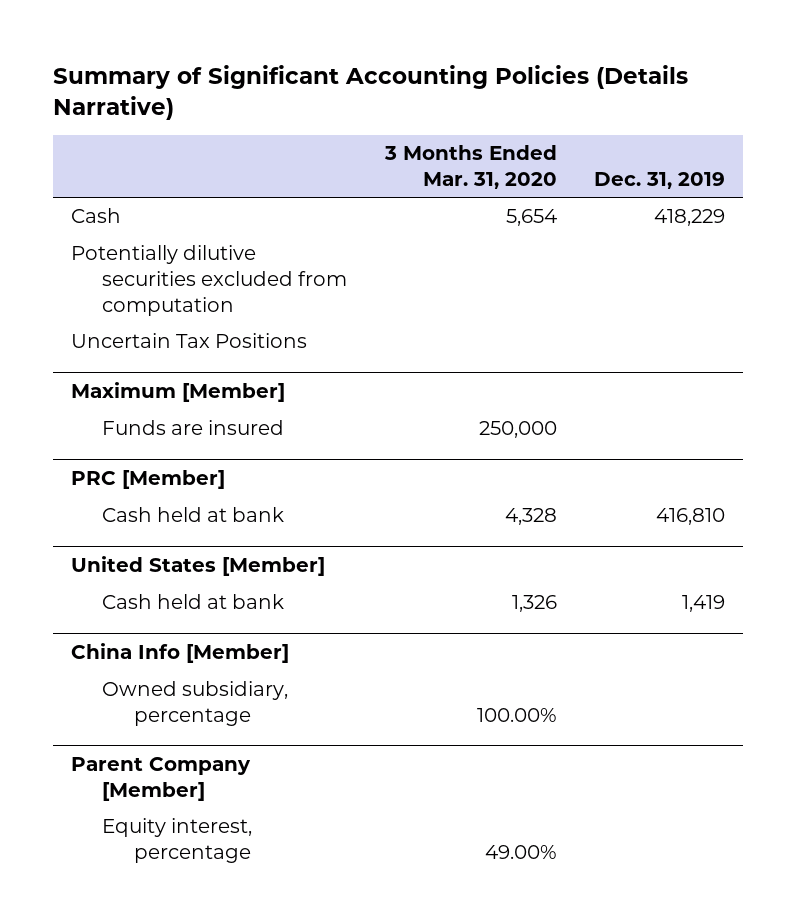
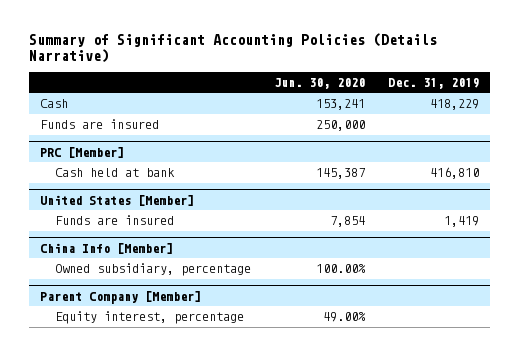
- | 3 Months Ended Mar. 31, 2020 | Dec. 31, 2019
+ | Jun. 30, 2020 | Dec. 31, 2019
- Potentially dilutive securities excluded from computation
- Uncertain Tax Positions
- Maximum [Member]
- Funds are insured | 250,000 |
+ Funds are insured | 250,000 |
@ United States [Member]
- Cash held at bank | 1,326 | 1,419
+ Funds are insured | 7,854 | 1,419

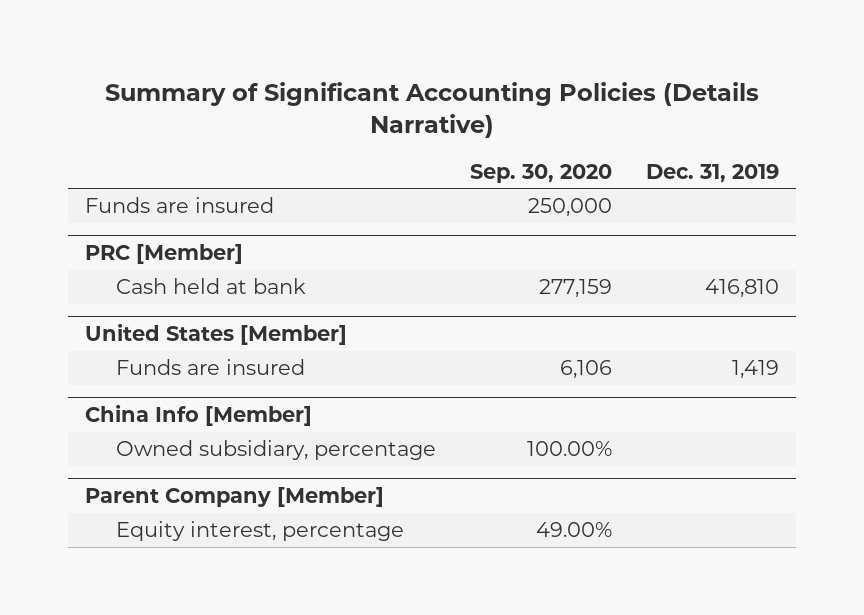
- | Jun. 30, 2020 | Dec. 31, 2019
+ | Sep. 30, 2020 | Dec. 31, 2019
- Cash | 153,241 | 418,229

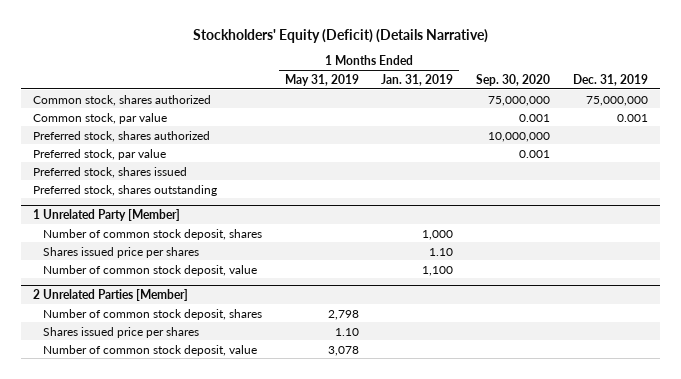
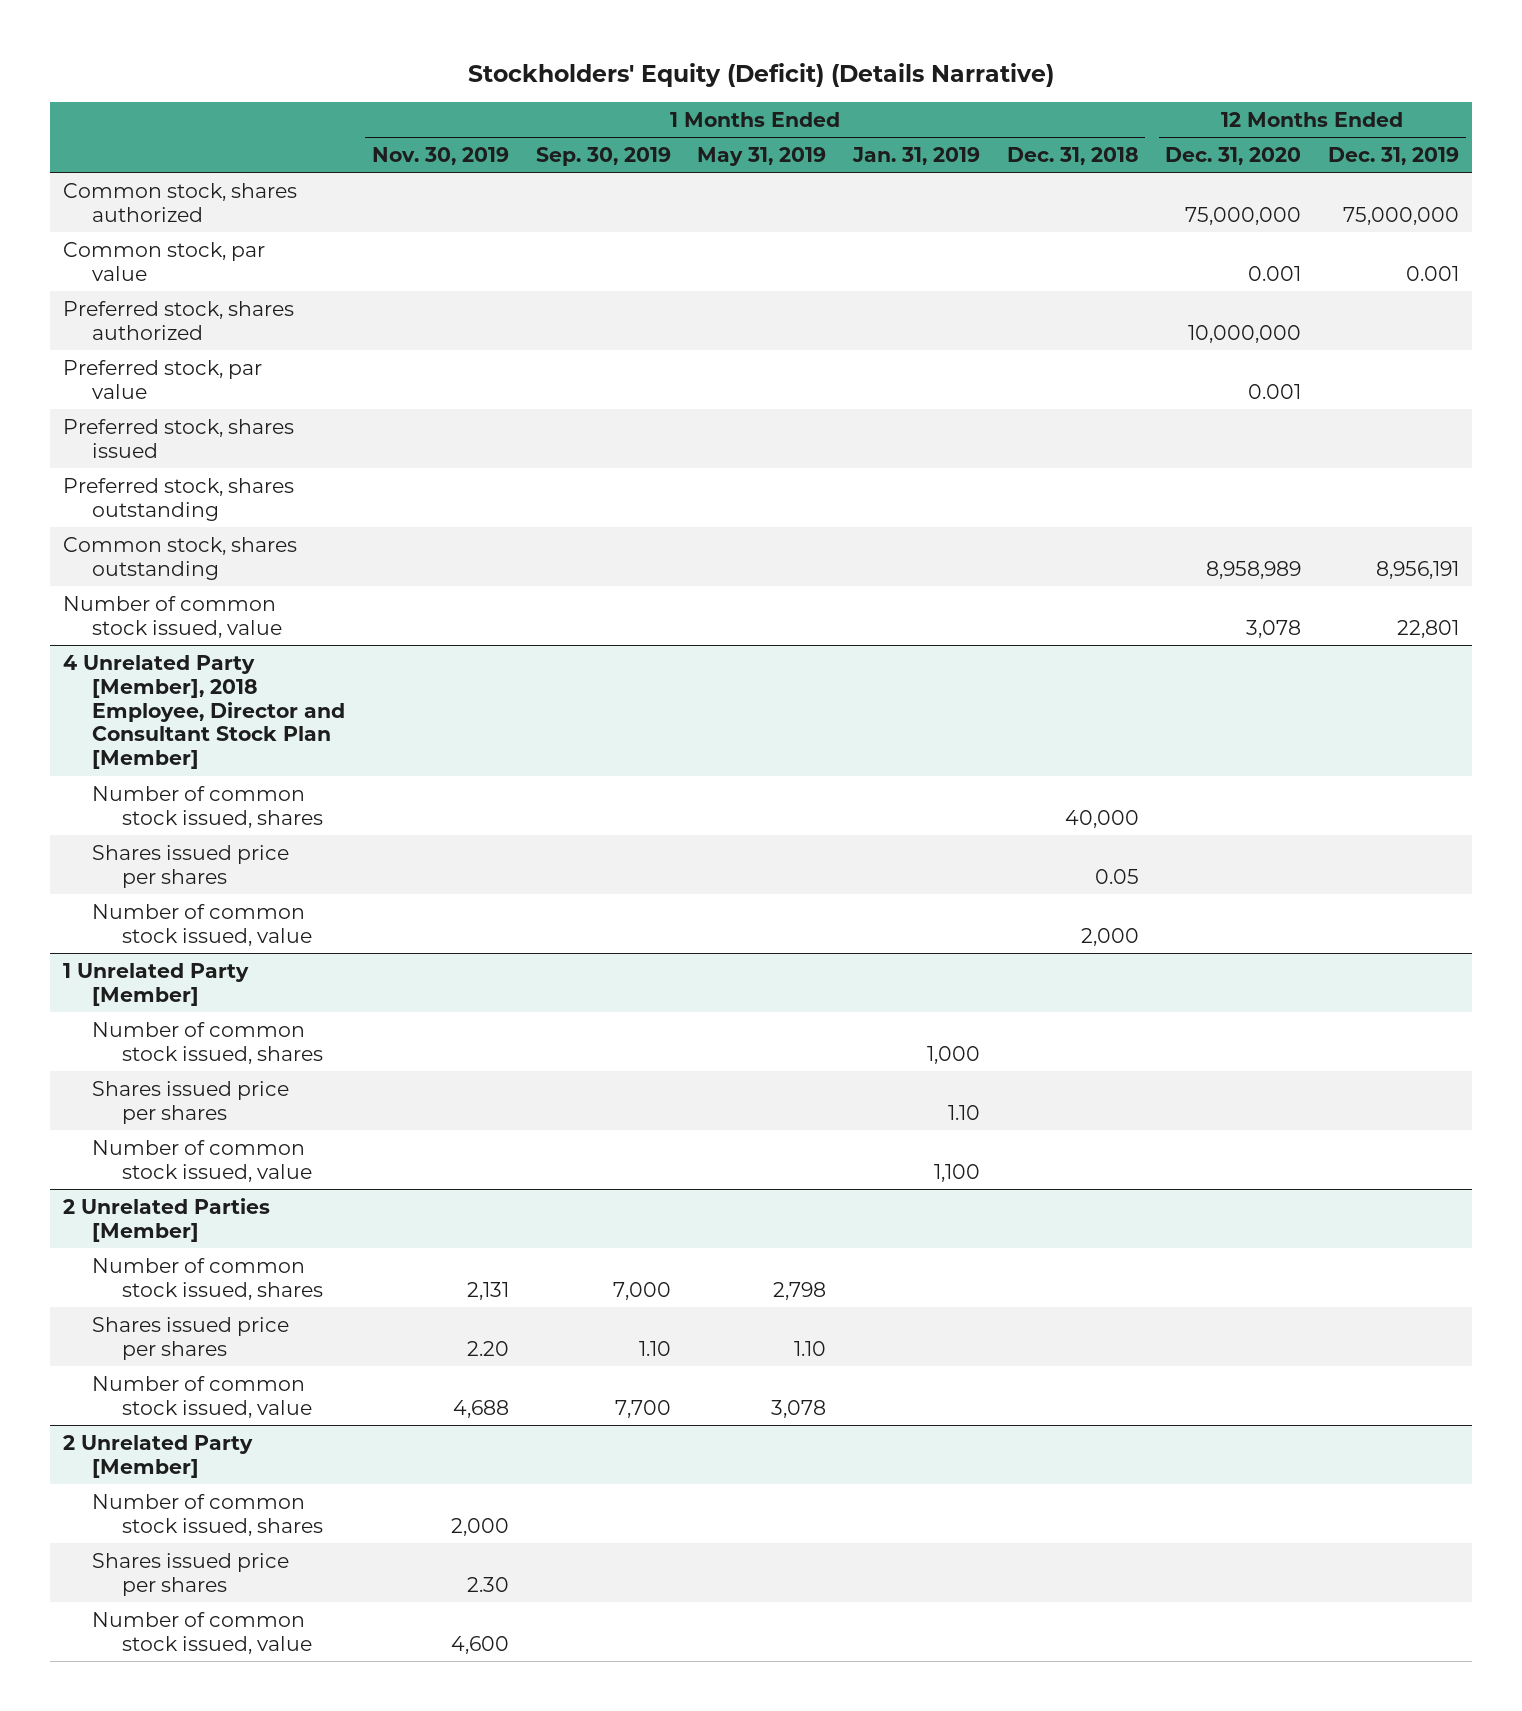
- | 1 Months Ended May 31, 2019 | 1 Months Ended Jan. 31, 2019 | Sep. 30, 2020 | Dec. 31, 2019
+ | 1 Months Ended Nov. 30, 2019 | 1 Months Ended Sep. 30, 2019 | 1 Months Ended May 31, 2019 | 1 Months Ended Jan. 31, 2019 | 1 Months Ended Dec. 31, 2018 | 12 Months Ended Dec. 31, 2020 | 12 Months Ended Dec. 31, 2019
+ Common stock, shares outstanding | | | | | | 8,958,989 | 8,956,191
+ Number of common stock issued, value | | | | | | 3,078 | 22,801
+ 4 Unrelated Party [Member], 2018 Employee, Director and Consultant Stock Plan [Member]
+ Number of common stock issued, shares | | | | | 40,000 | |
+ Shares issued price per shares | | | | | 0.05 | |
+ Number of common stock issued, value | | | | | 2,000 | |
@ 1 Unrelated Party [Member]
- Number of common stock deposit, shares | | 1,000 | |
+ Number of common stock issued, shares | | | | 1,000 | | |
- Number of common stock deposit, value | | 1,100 | |
+ Number of common stock issued, value | | | | 1,100 | | |
@ 2 Unrelated Parties [Member]
- Number of common stock deposit, shares | 2,798 | | |
+ Number of common stock issued, shares | 2,131 | 7,000 | 2,798 | | | |
- Number of common stock deposit, value | 3,078 | | |
+ Number of common stock issued, value | 4,688 | 7,700 | 3,078 | | | |
+ 2 Unrelated Party [Member]
+ Number of common stock issued, shares | 2,000 | | | | | |
+ Shares issued price per shares | 2.30 | | | | | |
+ Number of common stock issued, value | 4,600 | | | | | |

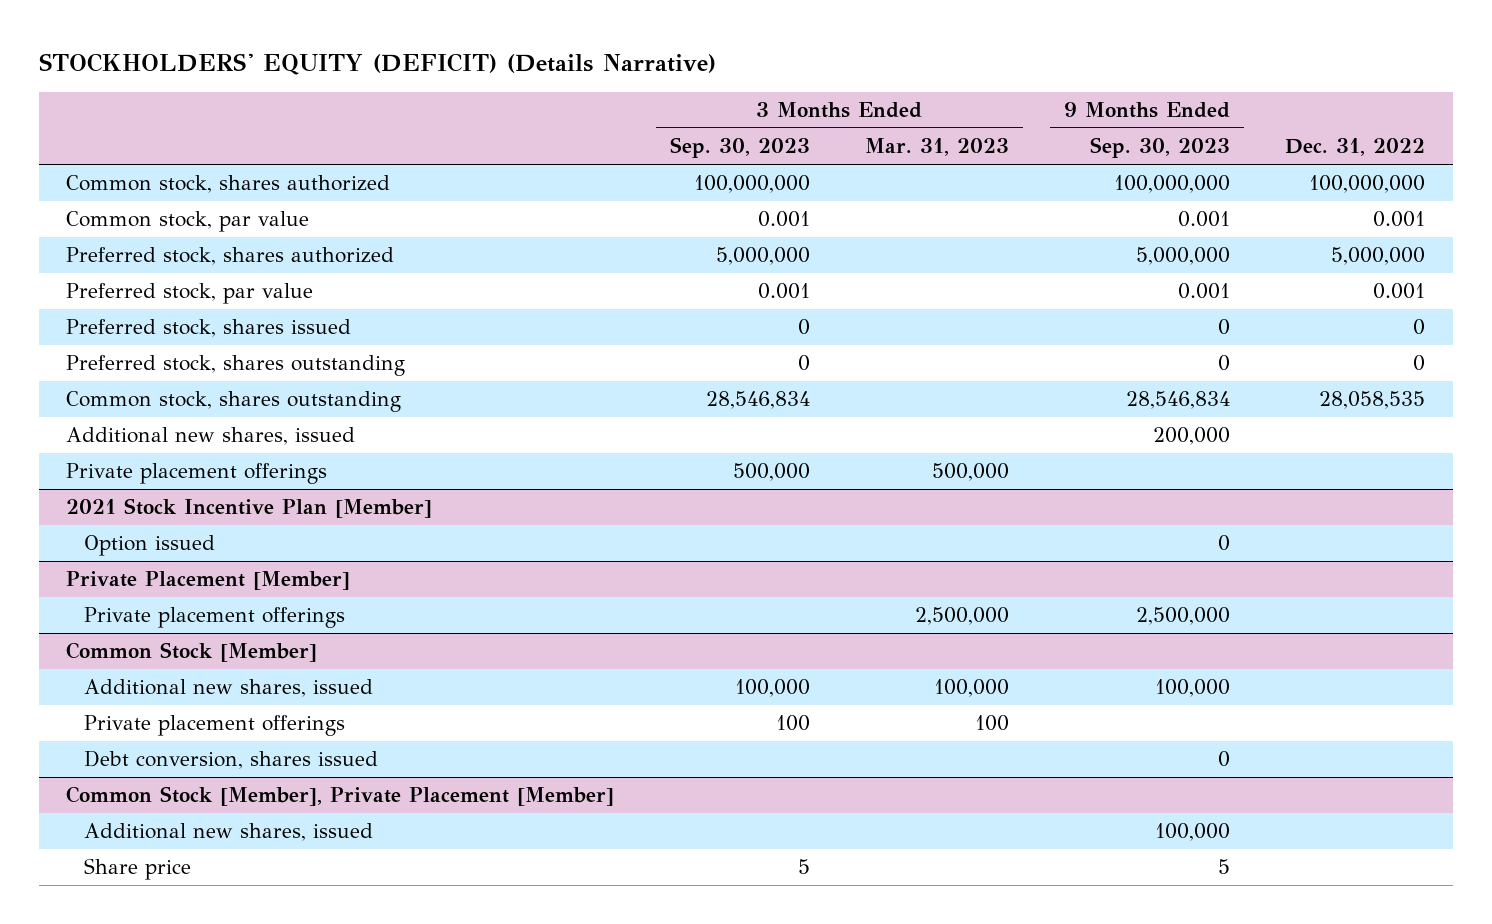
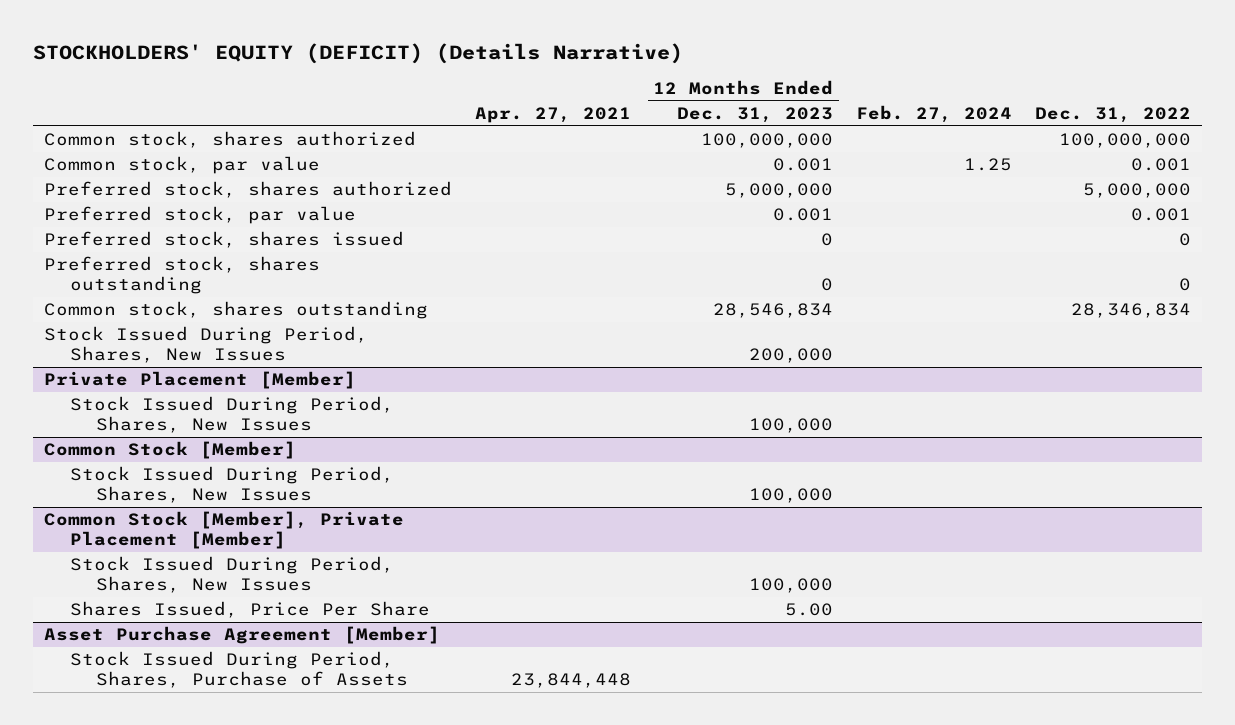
- | 3 Months Ended Sep. 30, 2023 | 3 Months Ended Mar. 31, 2023 | 9 Months Ended Sep. 30, 2023 | Dec. 31, 2022
+ | Apr. 27, 2021 | 12 Months Ended Dec. 31, 2023 | Feb. 27, 2024 | Dec. 31, 2022
- Common stock, shares outstanding | 28,546,834 | | 28,546,834 | 28,058,535
- Additional new shares, issued | | | 200,000 |
- Private placement offerings | 500,000 | 500,000 | |
- 2021 Stock Incentive Plan [Member]
- Option issued | | | 0 |
+ Common stock, shares outstanding | | 28,546,834 | | 28,346,834
+ Stock Issued During Period, Shares, New Issues | | 200,000 | |
@ Private Placement [Member]
- Private placement offerings | | 2,500,000 | 2,500,000 |
+ Stock Issued During Period, Shares, New Issues | | 100,000 | |
@ Common Stock [Member]
- Additional new shares, issued | 100,000 | 100,000 | 100,000 |
- Private placement offerings | 100 | 100 | |
- Debt conversion, shares issued | | | 0 |
+ Stock Issued During Period, Shares, New Issues | | 100,000 | |
@ Common Stock [Member], Private Placement [Member]
- Additional new shares, issued | | | 100,000 |
- Share price | 5 | | 5 |
+ Stock Issued During Period, Shares, New Issues | | 100,000 | |
+ Shares Issued, Price Per Share | | 5.00 | |
+ Asset Purchase Agreement [Member]
+ Stock Issued During Period, Shares, Purchase of Assets | 23,844,448 | | |

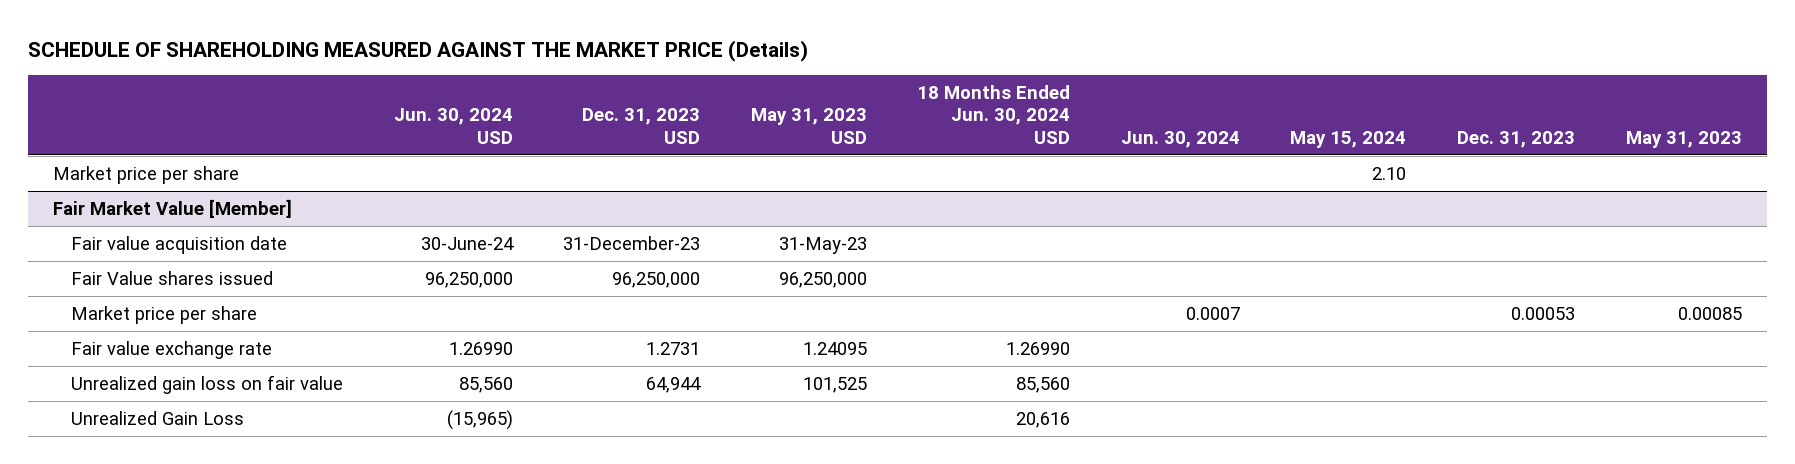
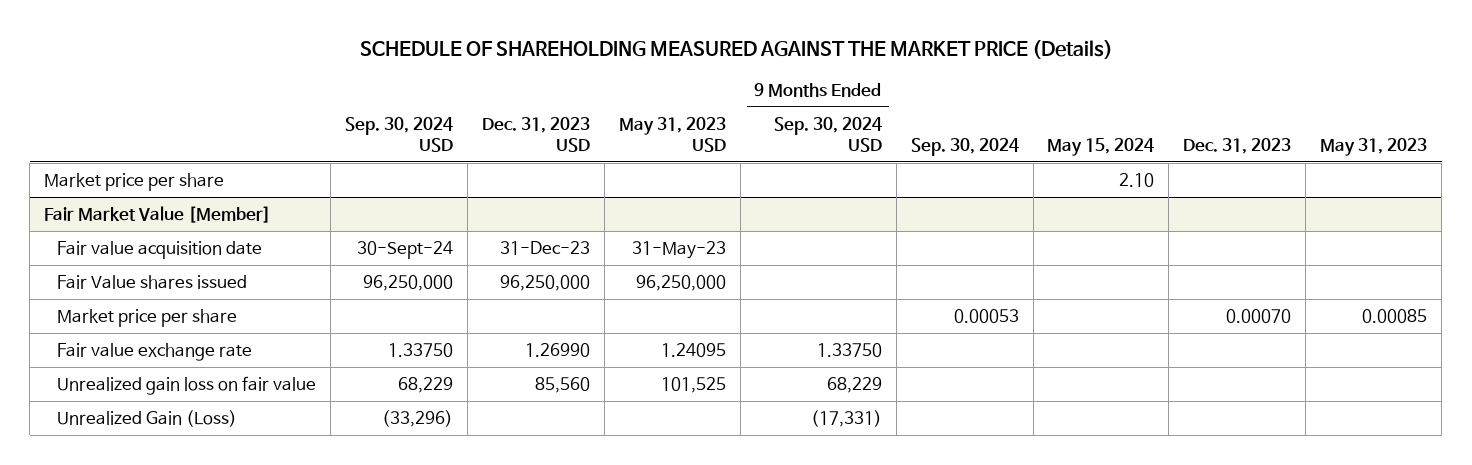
- | Jun. 30, 2024 USD | Dec. 31, 2023 USD | May 31, 2023 USD | 18 Months Ended Jun. 30, 2024 USD | Jun. 30, 2024 | May 15, 2024 | Dec. 31, 2023 | May 31, 2023
+ | Sep. 30, 2024 USD | Dec. 31, 2023 USD | May 31, 2023 USD | 9 Months Ended Sep. 30, 2024 USD | Sep. 30, 2024 | May 15, 2024 | Dec. 31, 2023 | May 31, 2023
@ Fair Market Value [Member]
- Fair value acquisition date | 30-June-24 | 31-December-23 | 31-May-23 | | | | |
+ Fair value acquisition date | 30-Sept-24 | 31-Dec-23 | 31-May-23 | | | | |
- Market price per share | | | | | 0.0007 | | 0.00053 | 0.00085
- Fair value exchange rate | 1.26990 | 1.2731 | 1.24095 | 1.26990 | | | |
- Unrealized gain loss on fair value | 85,560 | 64,944 | 101,525 | 85,560 | | | |
- Unrealized Gain Loss | (15,965) | | | 20,616 | | | |
+ Market price per share | | | | | 0.00053 | | 0.00070 | 0.00085
+ Fair value exchange rate | 1.33750 | 1.26990 | 1.24095 | 1.33750 | | | |
+ Unrealized gain loss on fair value | 68,229 | 85,560 | 101,525 | 68,229 | | | |
+ Unrealized Gain (Loss) | (33,296) | | | (17,331) | | | |

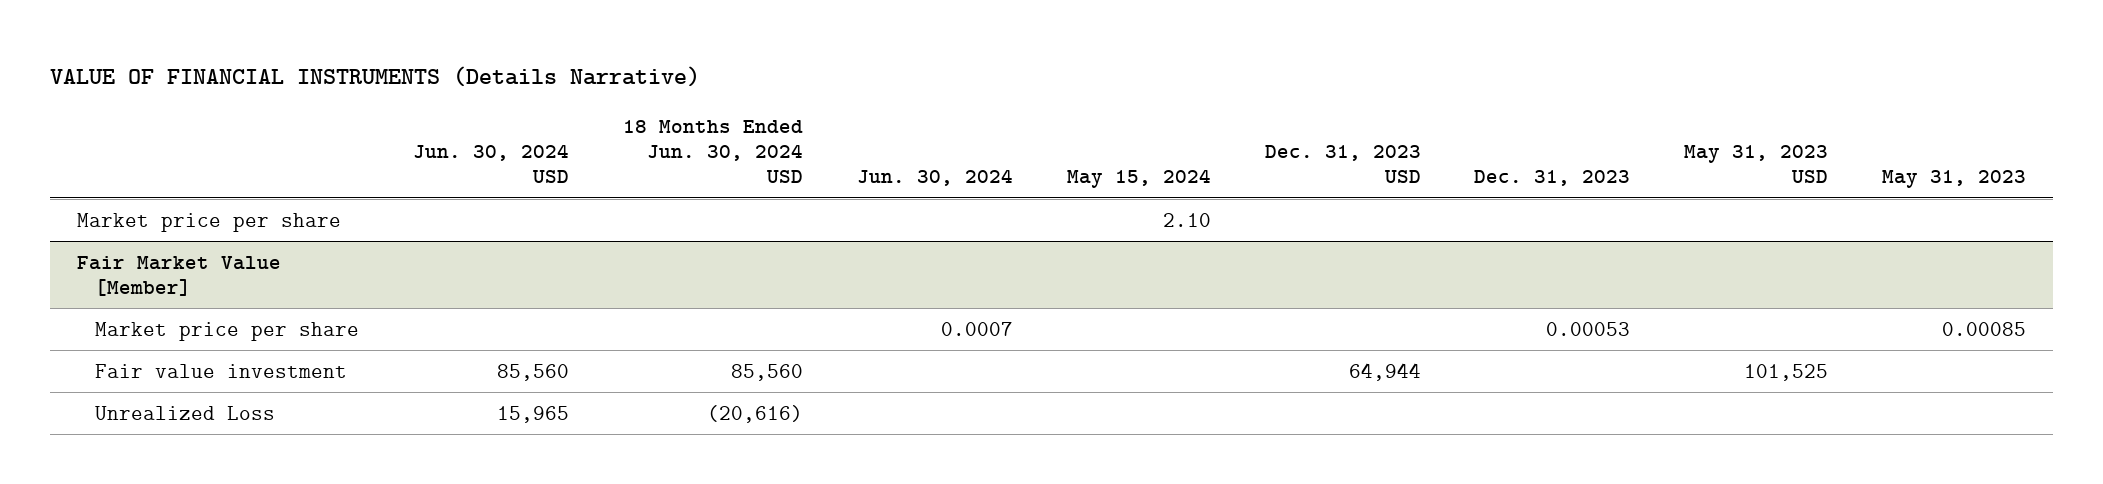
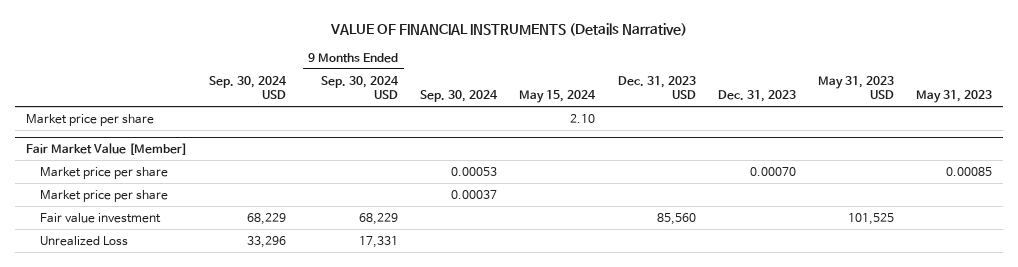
- | Jun. 30, 2024 USD | 18 Months Ended Jun. 30, 2024 USD | Jun. 30, 2024 | May 15, 2024 | Dec. 31, 2023 USD | Dec. 31, 2023 | May 31, 2023 USD | May 31, 2023
+ | Sep. 30, 2024 USD | 9 Months Ended Sep. 30, 2024 USD | Sep. 30, 2024 | May 15, 2024 | Dec. 31, 2023 USD | Dec. 31, 2023 | May 31, 2023 USD | May 31, 2023
@ Fair Market Value [Member]
- Market price per share | | | 0.0007 | | | 0.00053 | | 0.00085
- Fair value investment | 85,560 | 85,560 | | | 64,944 | | 101,525 |
+ Market price per share | | | 0.00053 | | | 0.00070 | | 0.00085
+ Market price per share | | | 0.00037 | | | | |
+ Fair value investment | 68,229 | 68,229 | | | 85,560 | | 101,525 |

